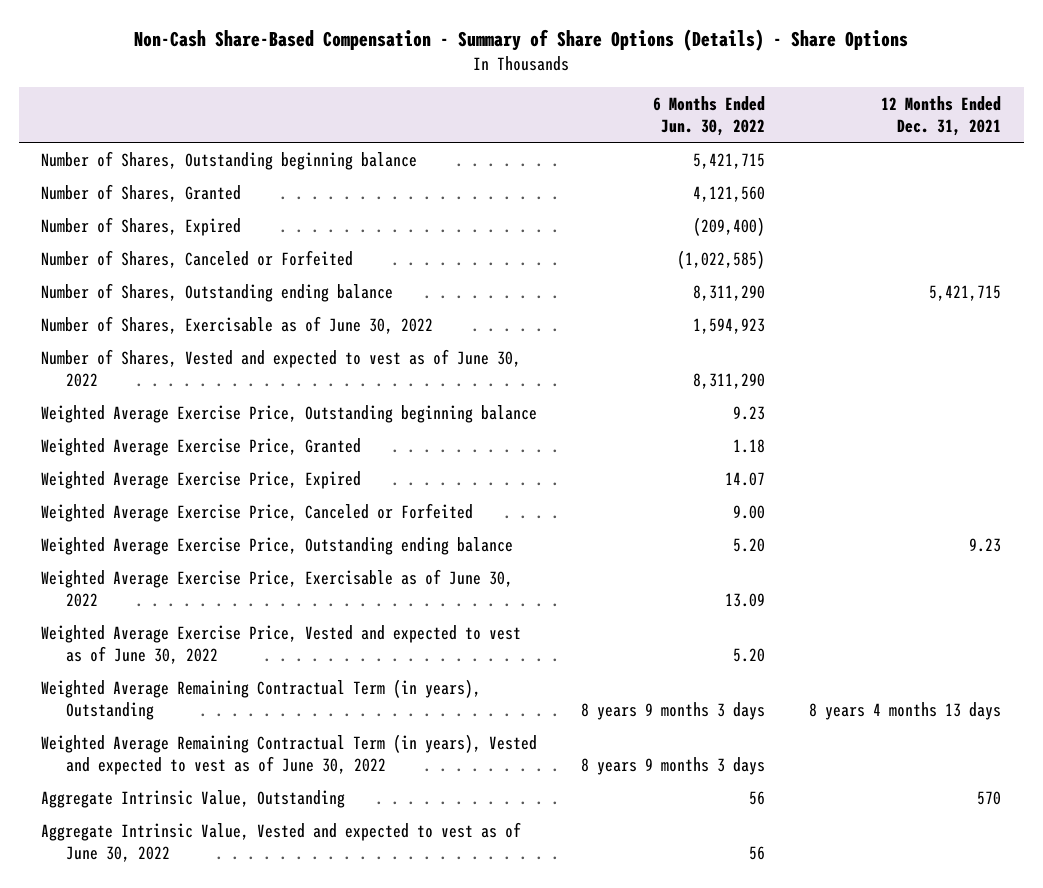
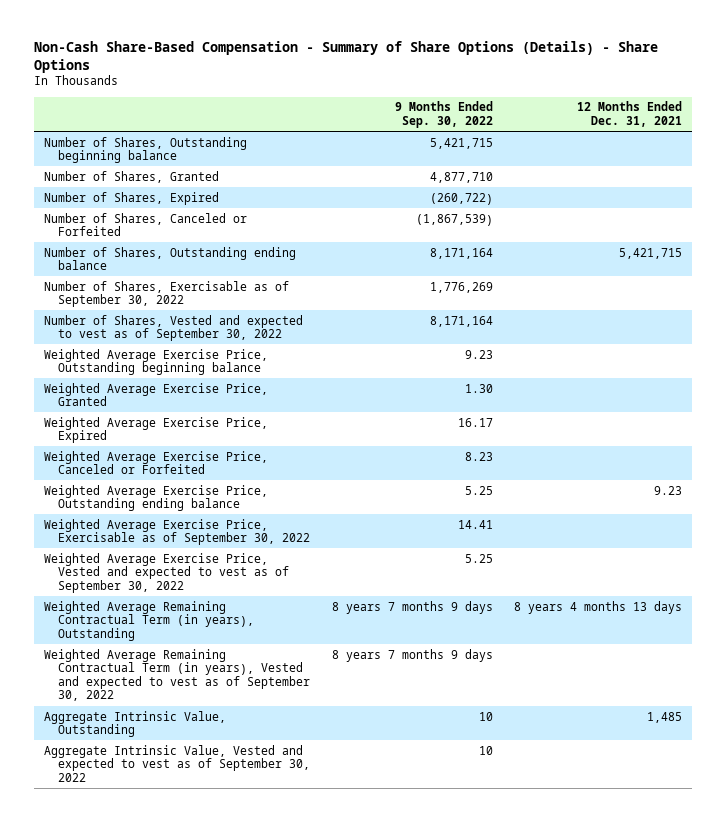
- | 6 Months Ended Jun. 30, 2022 | 12 Months Ended Dec. 31, 2021
+ | 9 Months Ended Sep. 30, 2022 | 12 Months Ended Dec. 31, 2021
- Number of Shares, Exercisable as of June 30, 2022 | 1,594,923 |
- Number of Shares, Vested and expected to vest as of June 30, 2022 | 8,311,290 |
+ Number of Shares, Exercisable as of September 30, 2022 | 1,776,269 |
+ Number of Shares, Vested and expected to vest as of September 30, 2022 | 8,171,164 |
- Weighted Average Exercise Price, Exercisable as of June 30, 2022 | 13.09 |
- Weighted Average Exercise Price, Vested and expected to vest as of June 30, 2022 | 5.20 |
+ Weighted Average Exercise Price, Exercisable as of September 30, 2022 | 14.41 |
+ Weighted Average Exercise Price, Vested and expected to vest as of September 30, 2022 | 5.25 |
- Weighted Average Remaining Contractual Term (in years), Vested and expected to vest as of June 30, 2022 | 8 years 9 months 3 days |
- Aggregate Intrinsic Value, Outstanding | 56 | 570
- Aggregate Intrinsic Value, Vested and expected to vest as of June 30, 2022 | 56 |
+ Weighted Average Remaining Contractual Term (in years), Vested and expected to vest as of September 30, 2022 | 8 years 7 months 9 days |
+ Aggregate Intrinsic Value, Outstanding | 10 | 1,485
+ Aggregate Intrinsic Value, Vested and expected to vest as of September 30, 2022 | 10 |

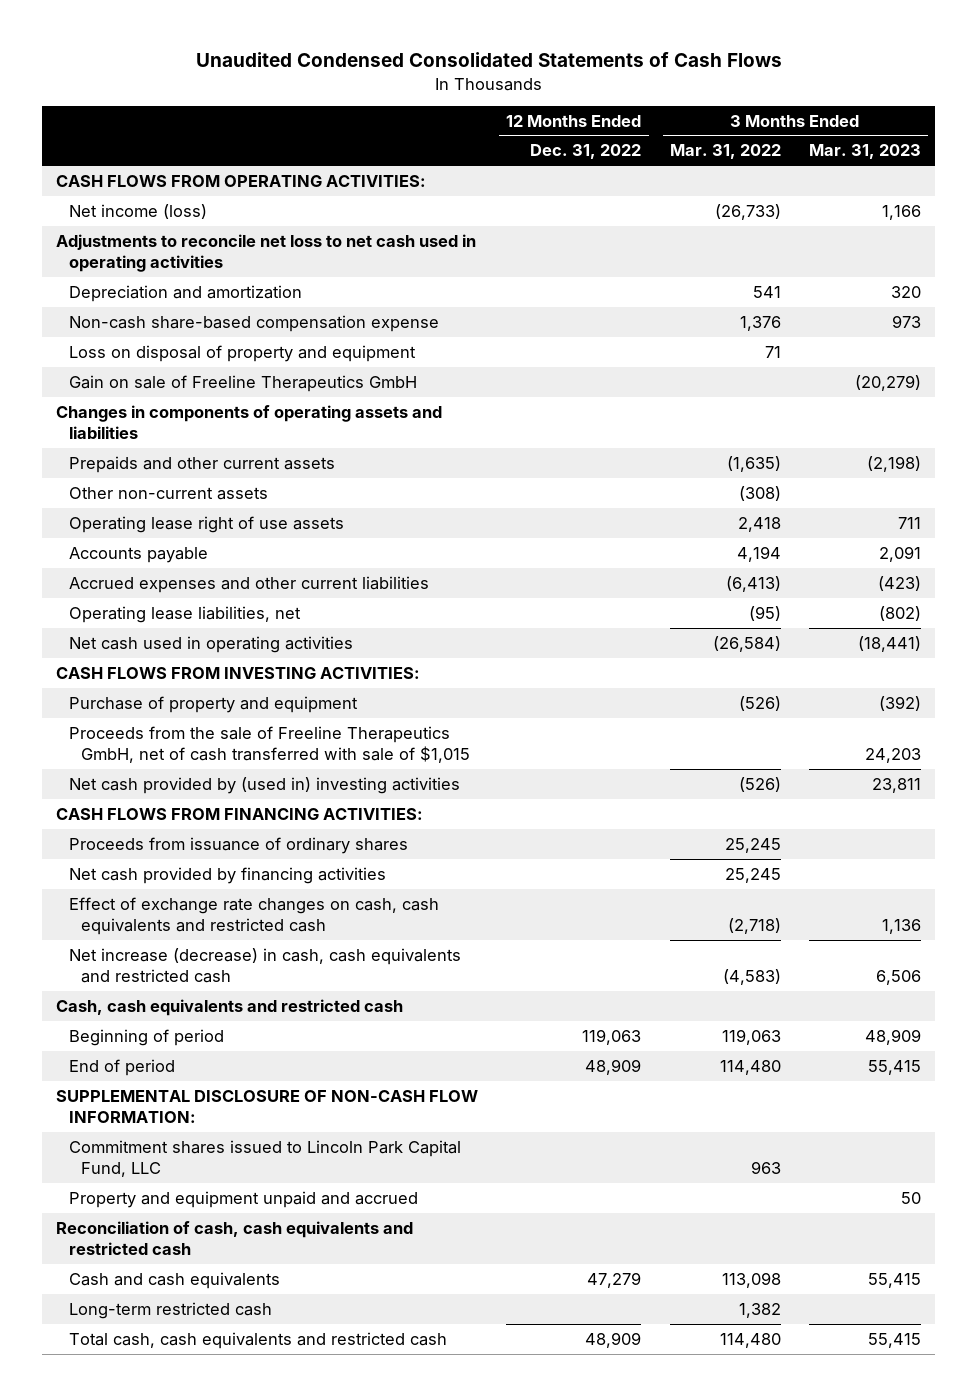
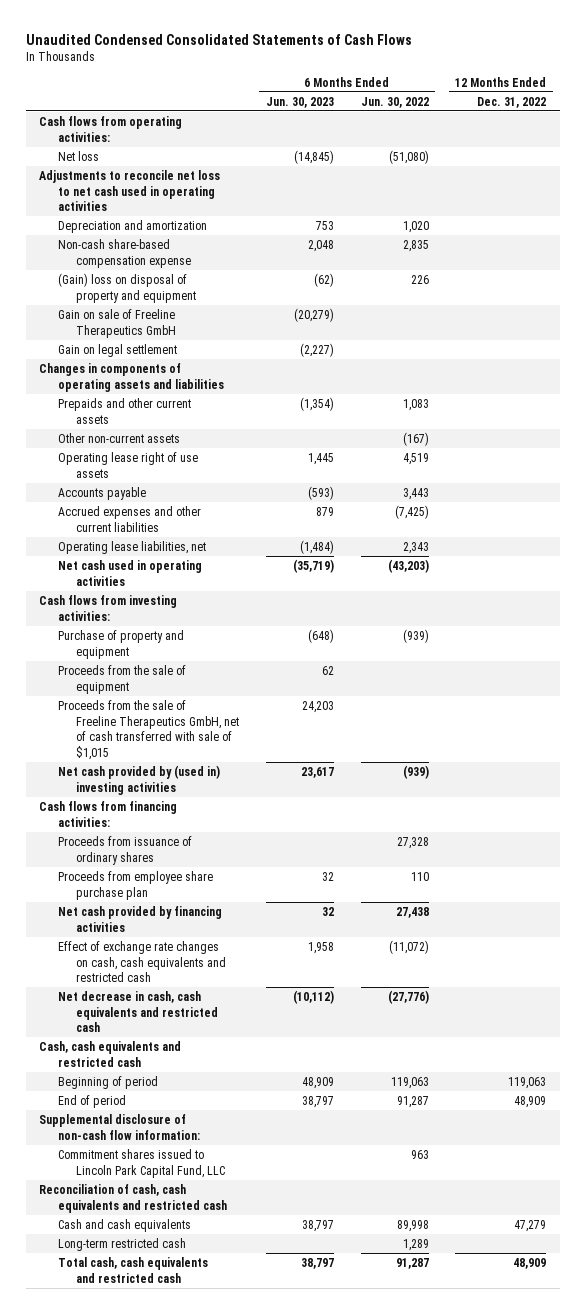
- | 12 Months Ended Dec. 31, 2022 | 3 Months Ended Mar. 31, 2022 | 3 Months Ended Mar. 31, 2023
+ | 6 Months Ended Jun. 30, 2023 | 6 Months Ended Jun. 30, 2022 | 12 Months Ended Dec. 31, 2022
- CASH FLOWS FROM OPERATING ACTIVITIES:
- Net income (loss) | | (26,733) | 1,166
+ Cash flows from operating activities:
+ Net loss | (14,845) | (51,080) |
- Loss on disposal of property and equipment | | 71 |
+ (Gain) loss on disposal of property and equipment | (62) | 226 |
+ Gain on legal settlement | (2,227) | |
- CASH FLOWS FROM INVESTING ACTIVITIES:
+ Cash flows from investing activities:
+ Proceeds from the sale of equipment | 62 | |
- CASH FLOWS FROM FINANCING ACTIVITIES:
+ Cash flows from financing activities:
+ Proceeds from employee share purchase plan | 32 | 110 |
- Net increase (decrease) in cash, cash equivalents and restricted cash | | (4,583) | 6,506
+ Net decrease in cash, cash equivalents and restricted cash | (10,112) | (27,776) |
- SUPPLEMENTAL DISCLOSURE OF NON-CASH FLOW INFORMATION:
+ Supplemental disclosure of non-cash flow information:
- Property and equipment unpaid and accrued | | | 50

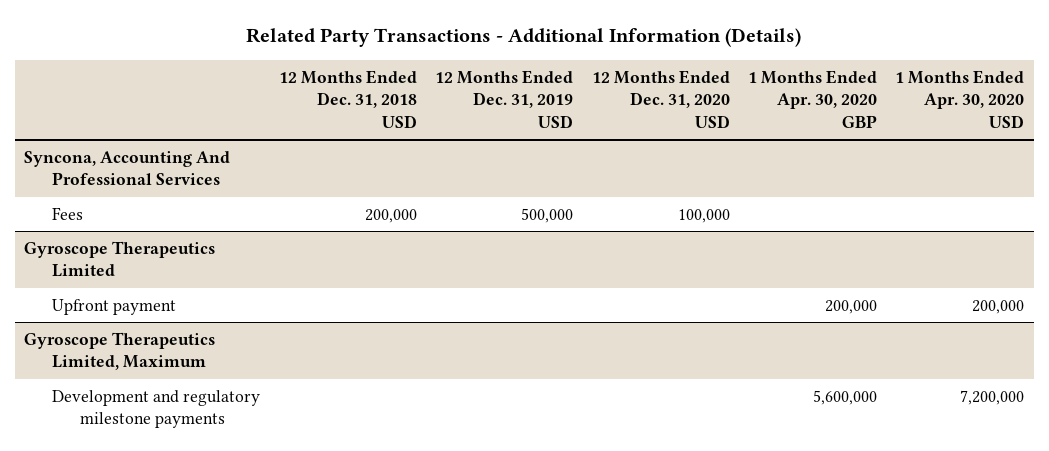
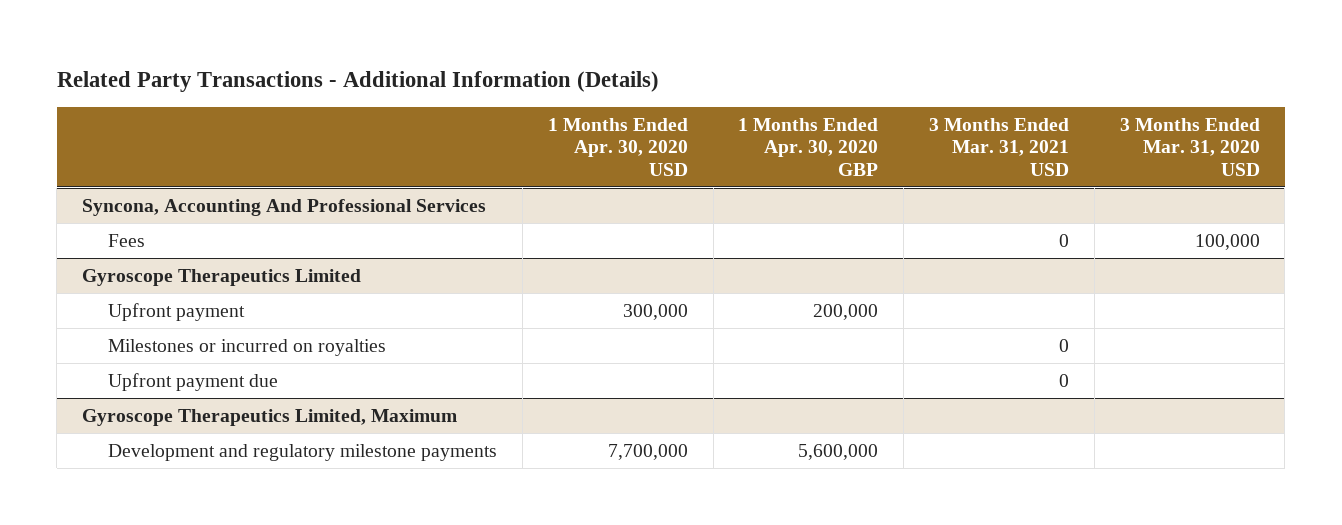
- | 12 Months Ended Dec. 31, 2018 USD | 12 Months Ended Dec. 31, 2019 USD | 12 Months Ended Dec. 31, 2020 USD | 1 Months Ended Apr. 30, 2020 GBP | 1 Months Ended Apr. 30, 2020 USD
+ | 1 Months Ended Apr. 30, 2020 USD | 1 Months Ended Apr. 30, 2020 GBP | 3 Months Ended Mar. 31, 2021 USD | 3 Months Ended Mar. 31, 2020 USD
@ Gyroscope Therapeutics Limited
- Upfront payment | | | | 200,000 | 200,000
+ Upfront payment | 300,000 | 200,000 | |
+ Milestones or incurred on royalties | | | 0 |
+ Upfront payment due | | | 0 |
@ Gyroscope Therapeutics Limited, Maximum
- Development and regulatory milestone payments | | | | 5,600,000 | 7,200,000
+ Development and regulatory milestone payments | 7,700,000 | 5,600,000 | |

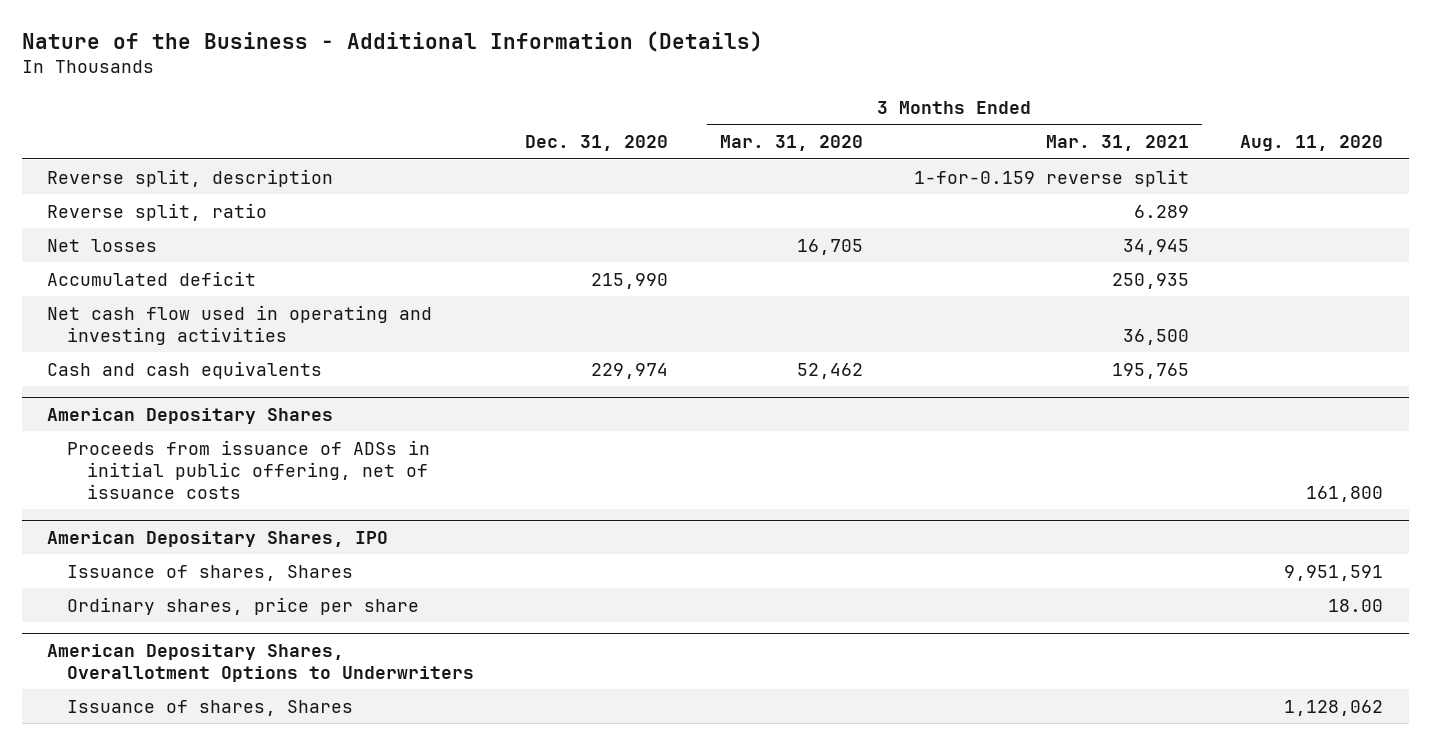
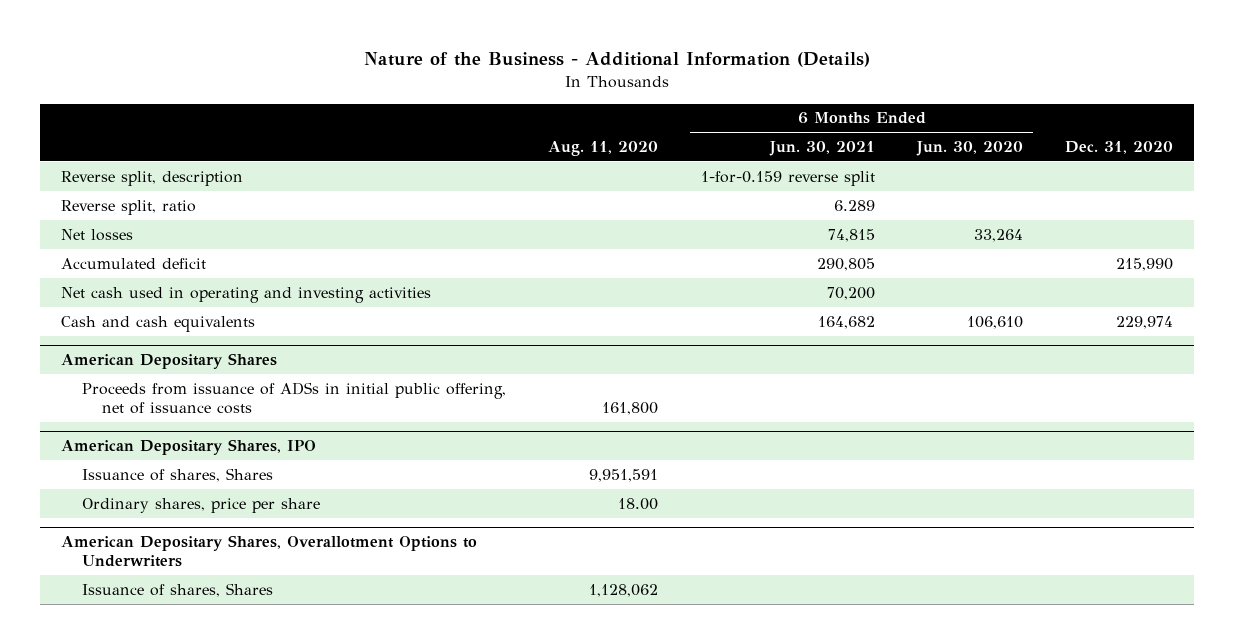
- | Dec. 31, 2020 | 3 Months Ended Mar. 31, 2020 | 3 Months Ended Mar. 31, 2021 | Aug. 11, 2020
+ | Aug. 11, 2020 | 6 Months Ended Jun. 30, 2021 | 6 Months Ended Jun. 30, 2020 | Dec. 31, 2020
- Net cash flow used in operating and investing activities | | | 36,500 |
+ Net cash used in operating and investing activities | | 70,200 | |

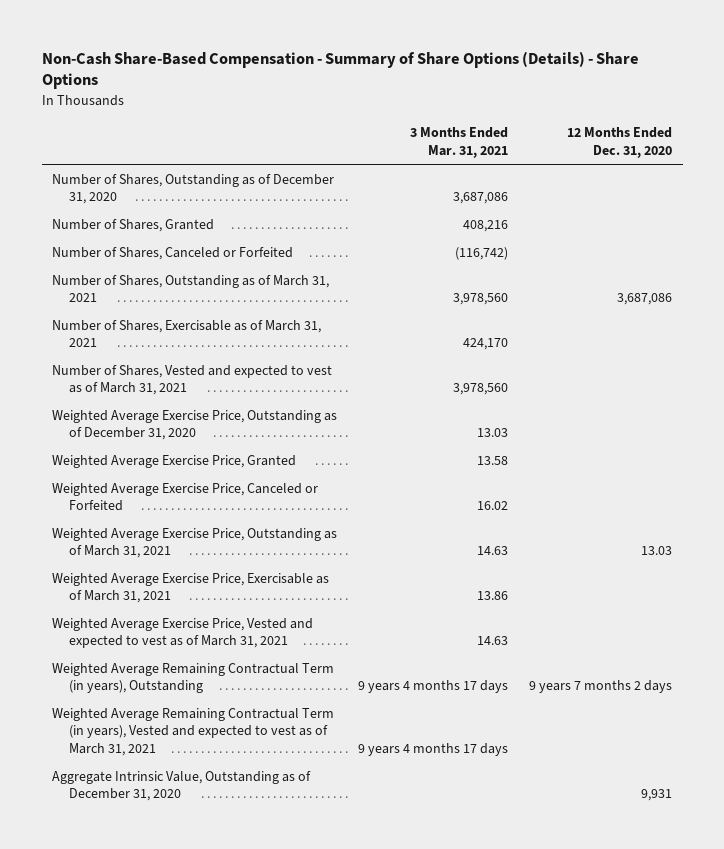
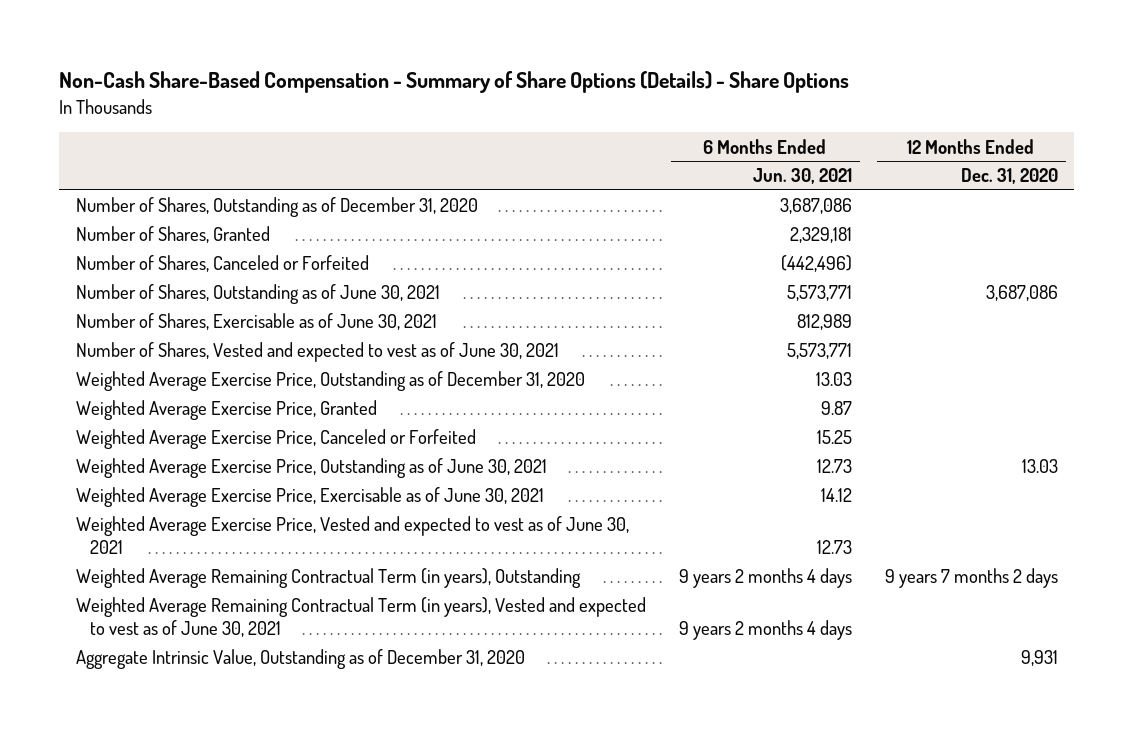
- | 3 Months Ended Mar. 31, 2021 | 12 Months Ended Dec. 31, 2020
+ | 6 Months Ended Jun. 30, 2021 | 12 Months Ended Dec. 31, 2020
- Number of Shares, Outstanding as of March 31, 2021 | 3,978,560 | 3,687,086
- Number of Shares, Exercisable as of March 31, 2021 | 424,170 |
- Number of Shares, Vested and expected to vest as of March 31, 2021 | 3,978,560 |
+ Number of Shares, Outstanding as of June 30, 2021 | 5,573,771 | 3,687,086
+ Number of Shares, Exercisable as of June 30, 2021 | 812,989 |
+ Number of Shares, Vested and expected to vest as of June 30, 2021 | 5,573,771 |
- Weighted Average Exercise Price, Outstanding as of March 31, 2021 | 14.63 | 13.03
- Weighted Average Exercise Price, Exercisable as of March 31, 2021 | 13.86 |
- Weighted Average Exercise Price, Vested and expected to vest as of March 31, 2021 | 14.63 |
+ Weighted Average Exercise Price, Outstanding as of June 30, 2021 | 12.73 | 13.03
+ Weighted Average Exercise Price, Exercisable as of June 30, 2021 | 14.12 |
+ Weighted Average Exercise Price, Vested and expected to vest as of June 30, 2021 | 12.73 |
- Weighted Average Remaining Contractual Term (in years), Vested and expected to vest as of March 31, 2021 | 9 years 4 months 17 days |
+ Weighted Average Remaining Contractual Term (in years), Vested and expected to vest as of June 30, 2021 | 9 years 2 months 4 days |

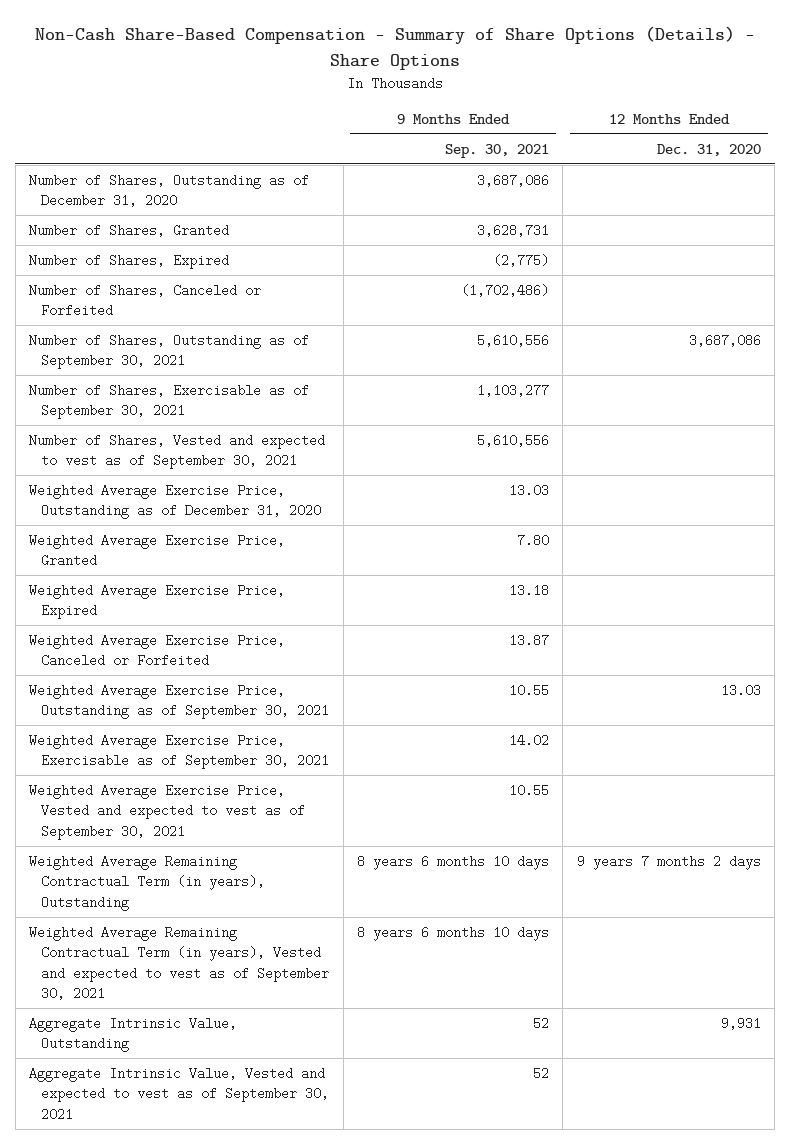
- | 6 Months Ended Jun. 30, 2021 | 12 Months Ended Dec. 31, 2020
+ | 9 Months Ended Sep. 30, 2021 | 12 Months Ended Dec. 31, 2020
+ Number of Shares, Expired | (2,775) |
- Number of Shares, Outstanding as of June 30, 2021 | 5,573,771 | 3,687,086
- Number of Shares, Exercisable as of June 30, 2021 | 812,989 |
- Number of Shares, Vested and expected to vest as of June 30, 2021 | 5,573,771 |
+ Number of Shares, Outstanding as of September 30, 2021 | 5,610,556 | 3,687,086
+ Number of Shares, Exercisable as of September 30, 2021 | 1,103,277 |
+ Number of Shares, Vested and expected to vest as of September 30, 2021 | 5,610,556 |
+ Weighted Average Exercise Price, Expired | 13.18 |
- Weighted Average Exercise Price, Outstanding as of June 30, 2021 | 12.73 | 13.03
- Weighted Average Exercise Price, Exercisable as of June 30, 2021 | 14.12 |
- Weighted Average Exercise Price, Vested and expected to vest as of June 30, 2021 | 12.73 |
+ Weighted Average Exercise Price, Outstanding as of September 30, 2021 | 10.55 | 13.03
+ Weighted Average Exercise Price, Exercisable as of September 30, 2021 | 14.02 |
+ Weighted Average Exercise Price, Vested and expected to vest as of September 30, 2021 | 10.55 |
- Weighted Average Remaining Contractual Term (in years), Vested and expected to vest as of June 30, 2021 | 9 years 2 months 4 days |
- Aggregate Intrinsic Value, Outstanding as of December 31, 2020 | | 9,931
+ Weighted Average Remaining Contractual Term (in years), Vested and expected to vest as of September 30, 2021 | 8 years 6 months 10 days |
+ Aggregate Intrinsic Value, Outstanding | 52 | 9,931
+ Aggregate Intrinsic Value, Vested and expected to vest as of September 30, 2021 | 52 |

